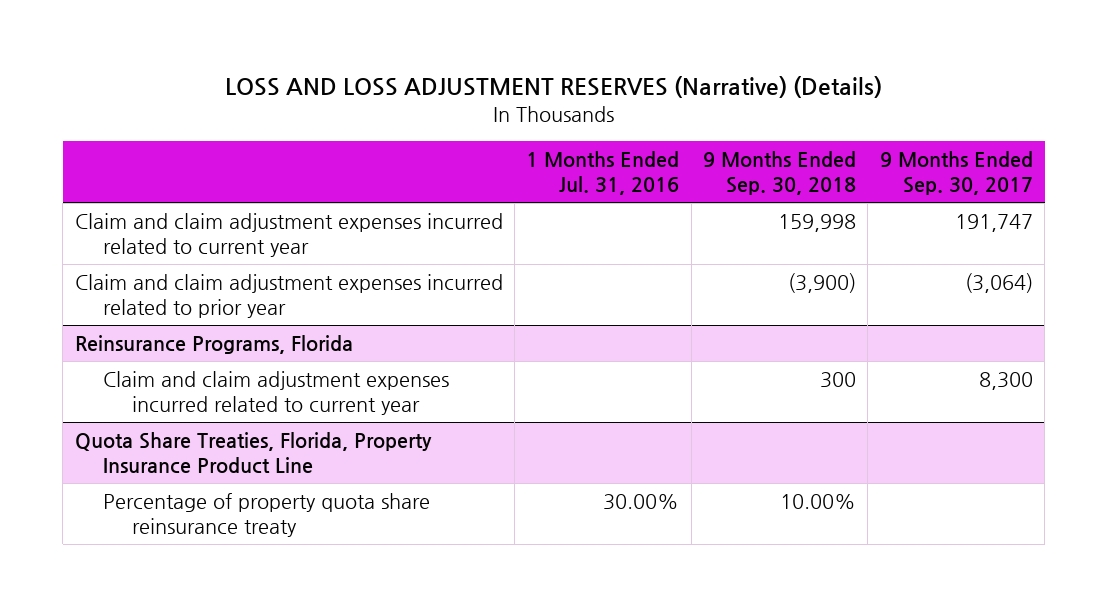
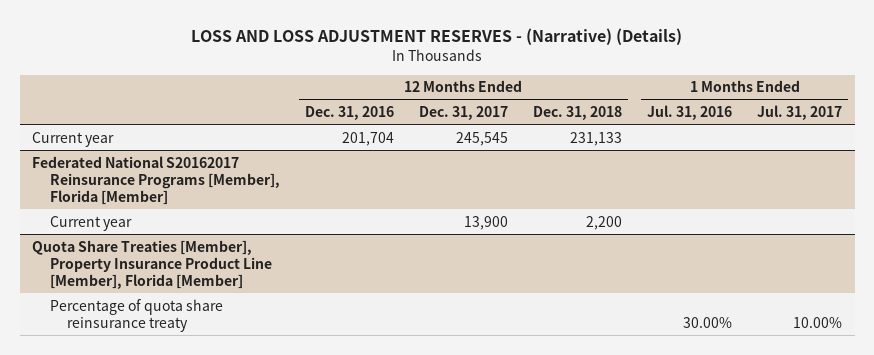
- LOSS AND LOSS ADJUSTMENT RESERVES (Narrative) (Details)
+ LOSS AND LOSS ADJUSTMENT RESERVES - (Narrative) (Details)
- | 1 Months Ended Jul. 31, 2016 | 9 Months Ended Sep. 30, 2018 | 9 Months Ended Sep. 30, 2017
+ | 12 Months Ended Dec. 31, 2016 | 12 Months Ended Dec. 31, 2017 | 12 Months Ended Dec. 31, 2018 | 1 Months Ended Jul. 31, 2016 | 1 Months Ended Jul. 31, 2017
- Claim and claim adjustment expenses incurred related to current year | | 159,998 | 191,747
- Claim and claim adjustment expenses incurred related to prior year | | (3,900) | (3,064)
- Reinsurance Programs, Florida
- Claim and claim adjustment expenses incurred related to current year | | 300 | 8,300
- Quota Share Treaties, Florida, Property Insurance Product Line
- Percentage of property quota share reinsurance treaty | 30.00% | 10.00% |
+ Current year | 201,704 | 245,545 | 231,133 | |
+ Federated National S20162017 Reinsurance Programs [Member], Florida [Member]
+ Current year | | 13,900 | 2,200 | |
+ Quota Share Treaties [Member], Property Insurance Product Line [Member], Florida [Member]
+ Percentage of quota share reinsurance treaty | | | | 30.00% | 10.00%

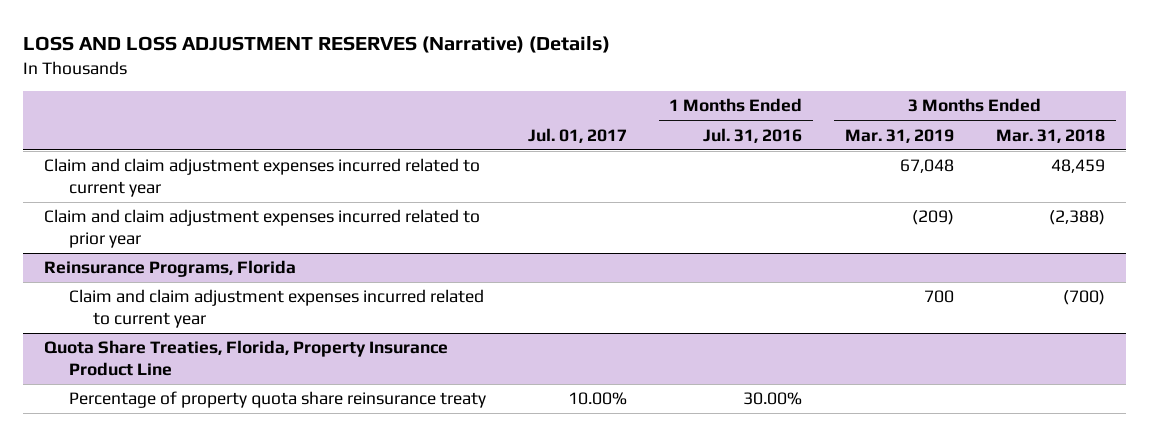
- LOSS AND LOSS ADJUSTMENT RESERVES - (Narrative) (Details)
+ LOSS AND LOSS ADJUSTMENT RESERVES (Narrative) (Details)
- | 12 Months Ended Dec. 31, 2016 | 12 Months Ended Dec. 31, 2017 | 12 Months Ended Dec. 31, 2018 | 1 Months Ended Jul. 31, 2016 | 1 Months Ended Jul. 31, 2017
+ | Jul. 01, 2017 | 1 Months Ended Jul. 31, 2016 | 3 Months Ended Mar. 31, 2019 | 3 Months Ended Mar. 31, 2018
- Current year | 201,704 | 245,545 | 231,133 | |
- Federated National S20162017 Reinsurance Programs [Member], Florida [Member]
- Current year | | 13,900 | 2,200 | |
- Quota Share Treaties [Member], Property Insurance Product Line [Member], Florida [Member]
- Percentage of quota share reinsurance treaty | | | | 30.00% | 10.00%
+ Claim and claim adjustment expenses incurred related to current year | | | 67,048 | 48,459
+ Claim and claim adjustment expenses incurred related to prior year | | | (209) | (2,388)
+ Reinsurance Programs, Florida
+ Claim and claim adjustment expenses incurred related to current year | | | 700 | (700)
+ Quota Share Treaties, Florida, Property Insurance Product Line
+ Percentage of property quota share reinsurance treaty | 10.00% | 30.00% | |

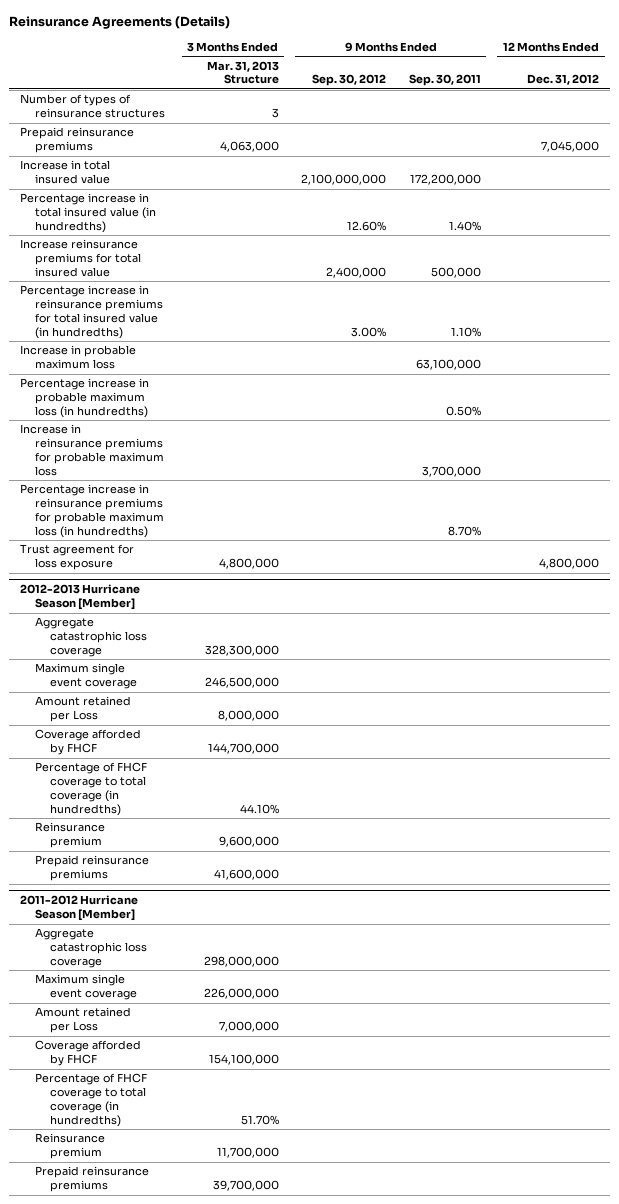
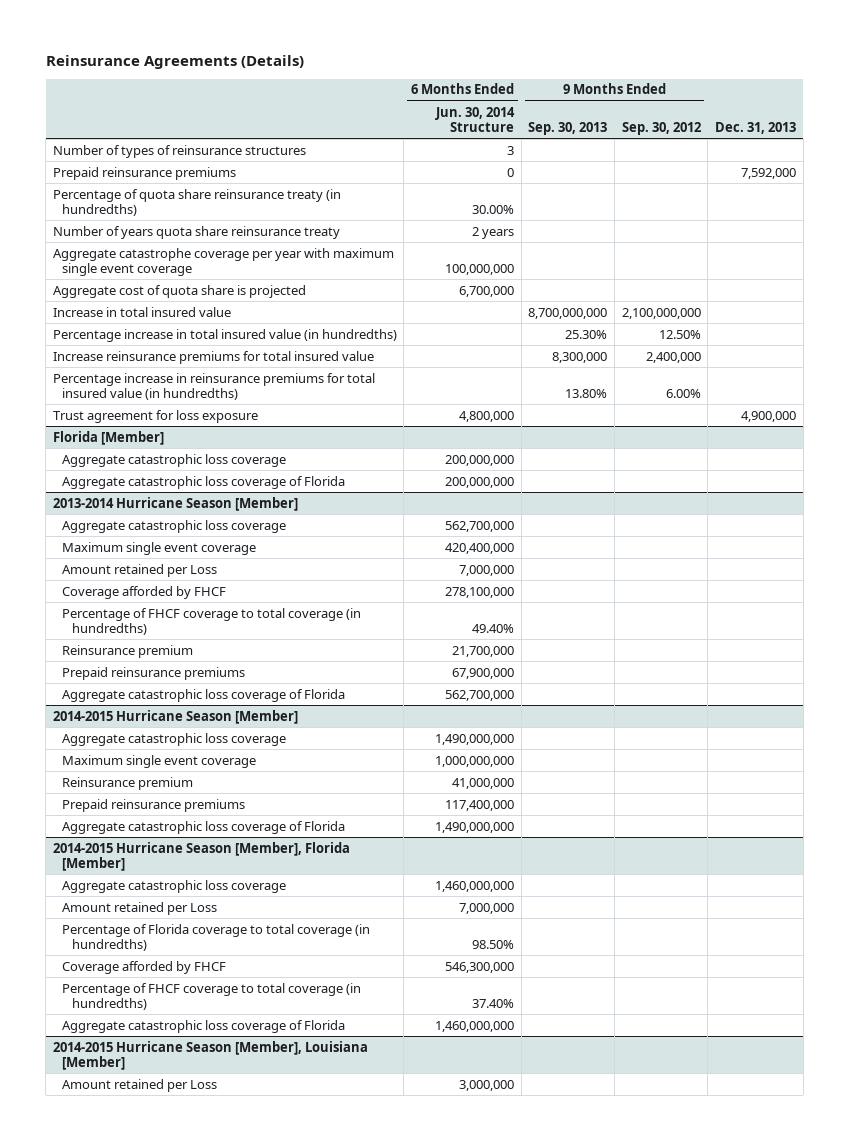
- | 3 Months Ended Mar. 31, 2013 Structure | 9 Months Ended Sep. 30, 2012 | 9 Months Ended Sep. 30, 2011 | 12 Months Ended Dec. 31, 2012
+ | 6 Months Ended Jun. 30, 2014 Structure | 9 Months Ended Sep. 30, 2013 | 9 Months Ended Sep. 30, 2012 | Dec. 31, 2013
+ Percentage of quota share reinsurance treaty (in hundredths) | 30.00% | | |
+ Number of years quota share reinsurance treaty | 2 years | | |
+ Aggregate catastrophe coverage per year with maximum single event coverage | 100,000,000 | | |
+ Aggregate cost of quota share is projected | 6,700,000 | | |
- Percentage increase in total insured value (in hundredths) | | 12.60% | 1.40% |
+ Percentage increase in total insured value (in hundredths) | | 25.30% | 12.50% |
- Percentage increase in reinsurance premiums for total insured value (in hundredths) | | 3.00% | 1.10% |
- Increase in probable maximum loss | | | 63,100,000 |
- Percentage increase in probable maximum loss (in hundredths) | | | 0.50% |
- Increase in reinsurance premiums for probable maximum loss | | | 3,700,000 |
- Percentage increase in reinsurance premiums for probable maximum loss (in hundredths) | | | 8.70% |
+ Percentage increase in reinsurance premiums for total insured value (in hundredths) | | 13.80% | 6.00% |
- 2012-2013 Hurricane Season [Member]
+ Florida [Member]
+ Aggregate catastrophic loss coverage | 200,000,000 | | |
+ Aggregate catastrophic loss coverage of Florida | 200,000,000 | | |
+ 2013-2014 Hurricane Season [Member]
- 2011-2012 Hurricane Season [Member]
- Aggregate catastrophic loss coverage | 298,000,000 | | |
- Maximum single event coverage | 226,000,000 | | |
- Amount retained per Loss | 7,000,000 | | |
- Coverage afforded by FHCF | 154,100,000 | | |
- Percentage of FHCF coverage to total coverage (in hundredths) | 51.70% | | |
- Reinsurance premium | 11,700,000 | | |
- Prepaid reinsurance premiums | 39,700,000 | | |
+ Aggregate catastrophic loss coverage of Florida | 562,700,000 | | |
+ 2014-2015 Hurricane Season [Member]
+ Aggregate catastrophic loss coverage | 1,490,000,000 | | |
+ Maximum single event coverage | 1,000,000,000 | | |
+ Reinsurance premium | 41,000,000 | | |
+ Prepaid reinsurance premiums | 117,400,000 | | |
+ Aggregate catastrophic loss coverage of Florida | 1,490,000,000 | | |
+ 2014-2015 Hurricane Season [Member], Florida [Member]
+ Aggregate catastrophic loss coverage | 1,460,000,000 | | |
+ Amount retained per Loss | 7,000,000 | | |
+ Percentage of Florida coverage to total coverage (in hundredths) | 98.50% | | |
+ Coverage afforded by FHCF | 546,300,000 | | |
+ Percentage of FHCF coverage to total coverage (in hundredths) | 37.40% | | |
+ Aggregate catastrophic loss coverage of Florida | 1,460,000,000 | | |
+ 2014-2015 Hurricane Season [Member], Louisiana [Member]
+ Amount retained per Loss | 3,000,000 | | |

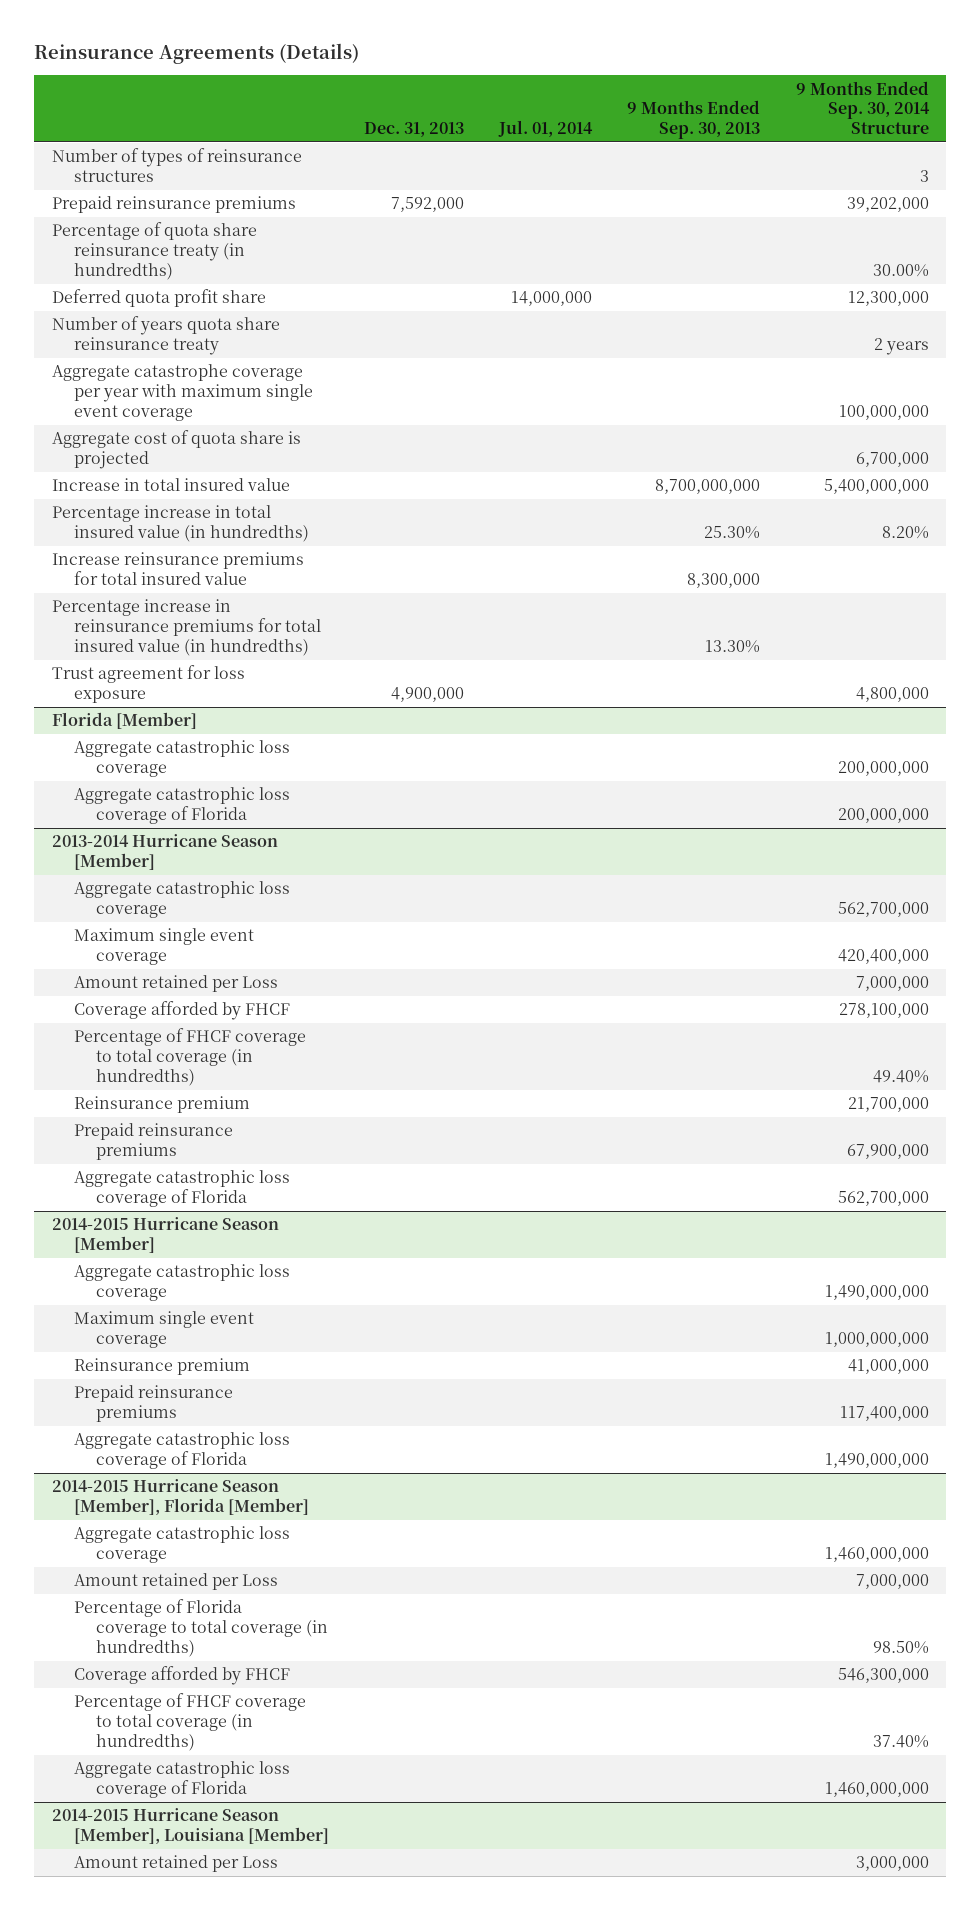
- | 6 Months Ended Jun. 30, 2014 Structure | 9 Months Ended Sep. 30, 2013 | 9 Months Ended Sep. 30, 2012 | Dec. 31, 2013
+ | Dec. 31, 2013 | Jul. 01, 2014 | 9 Months Ended Sep. 30, 2013 | 9 Months Ended Sep. 30, 2014 Structure
+ Deferred quota profit share | | 14,000,000 | | 12,300,000
- Percentage increase in reinsurance premiums for total insured value (in hundredths) | | 13.80% | 6.00% |
+ Percentage increase in reinsurance premiums for total insured value (in hundredths) | | | 13.30% |

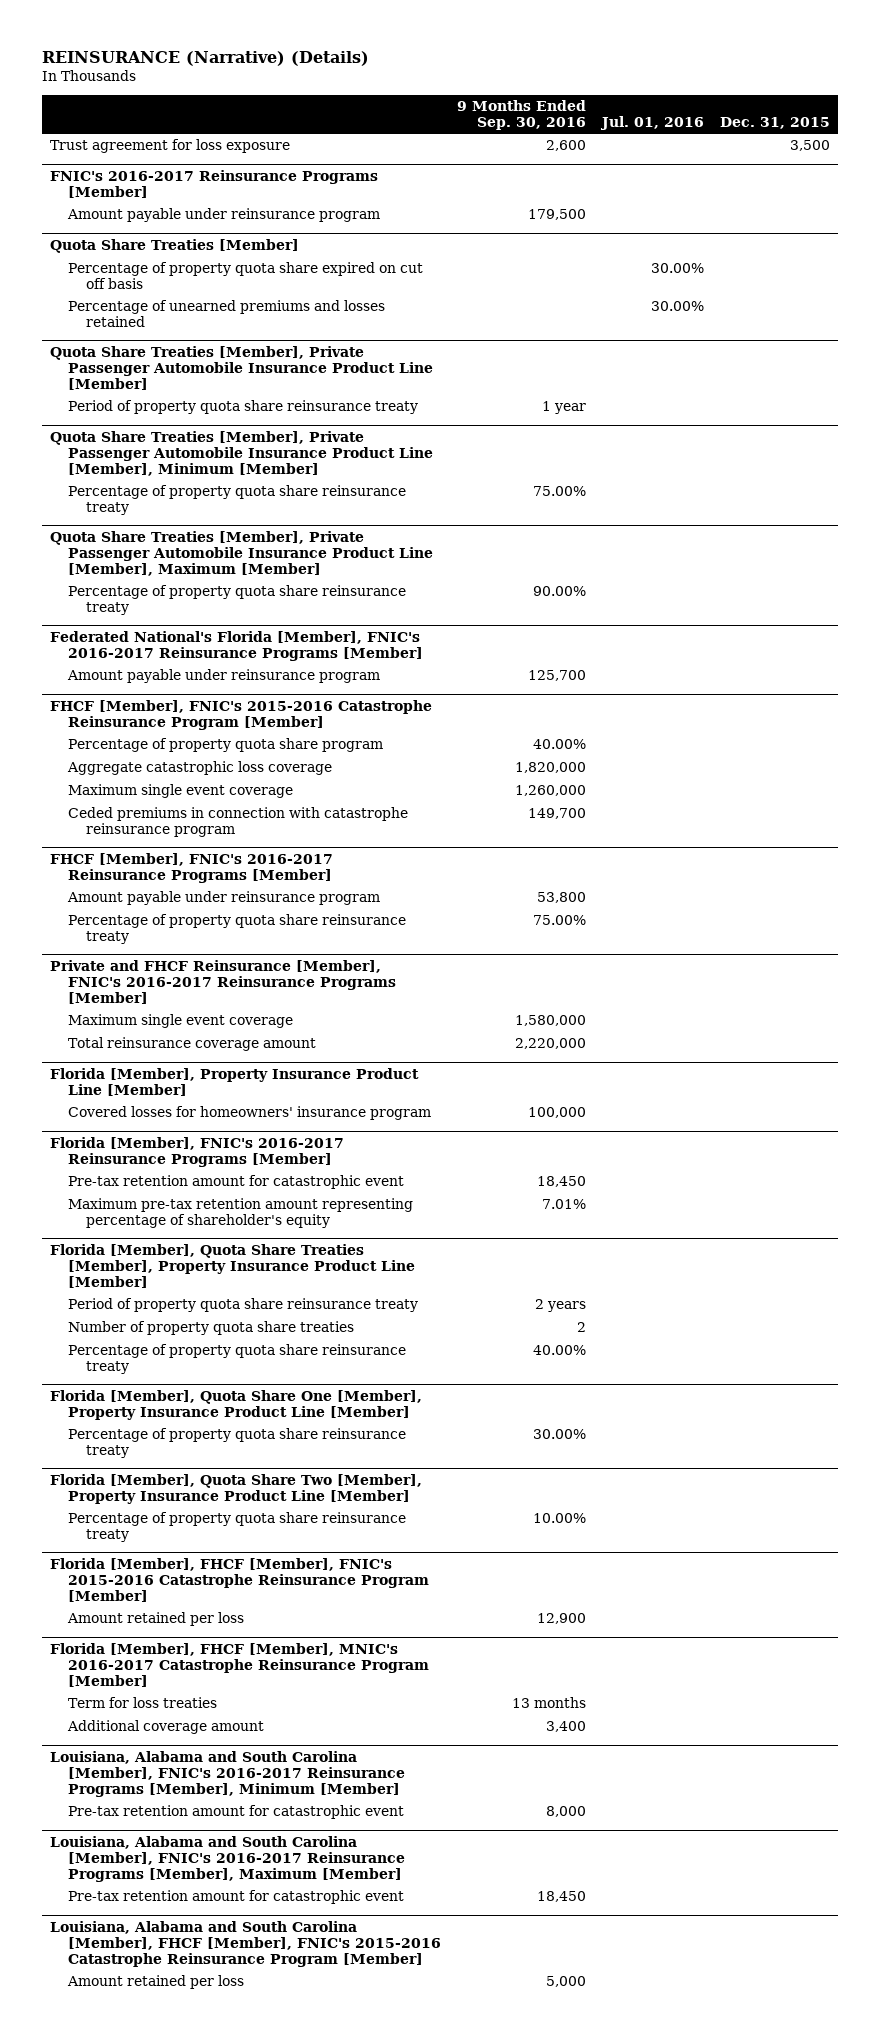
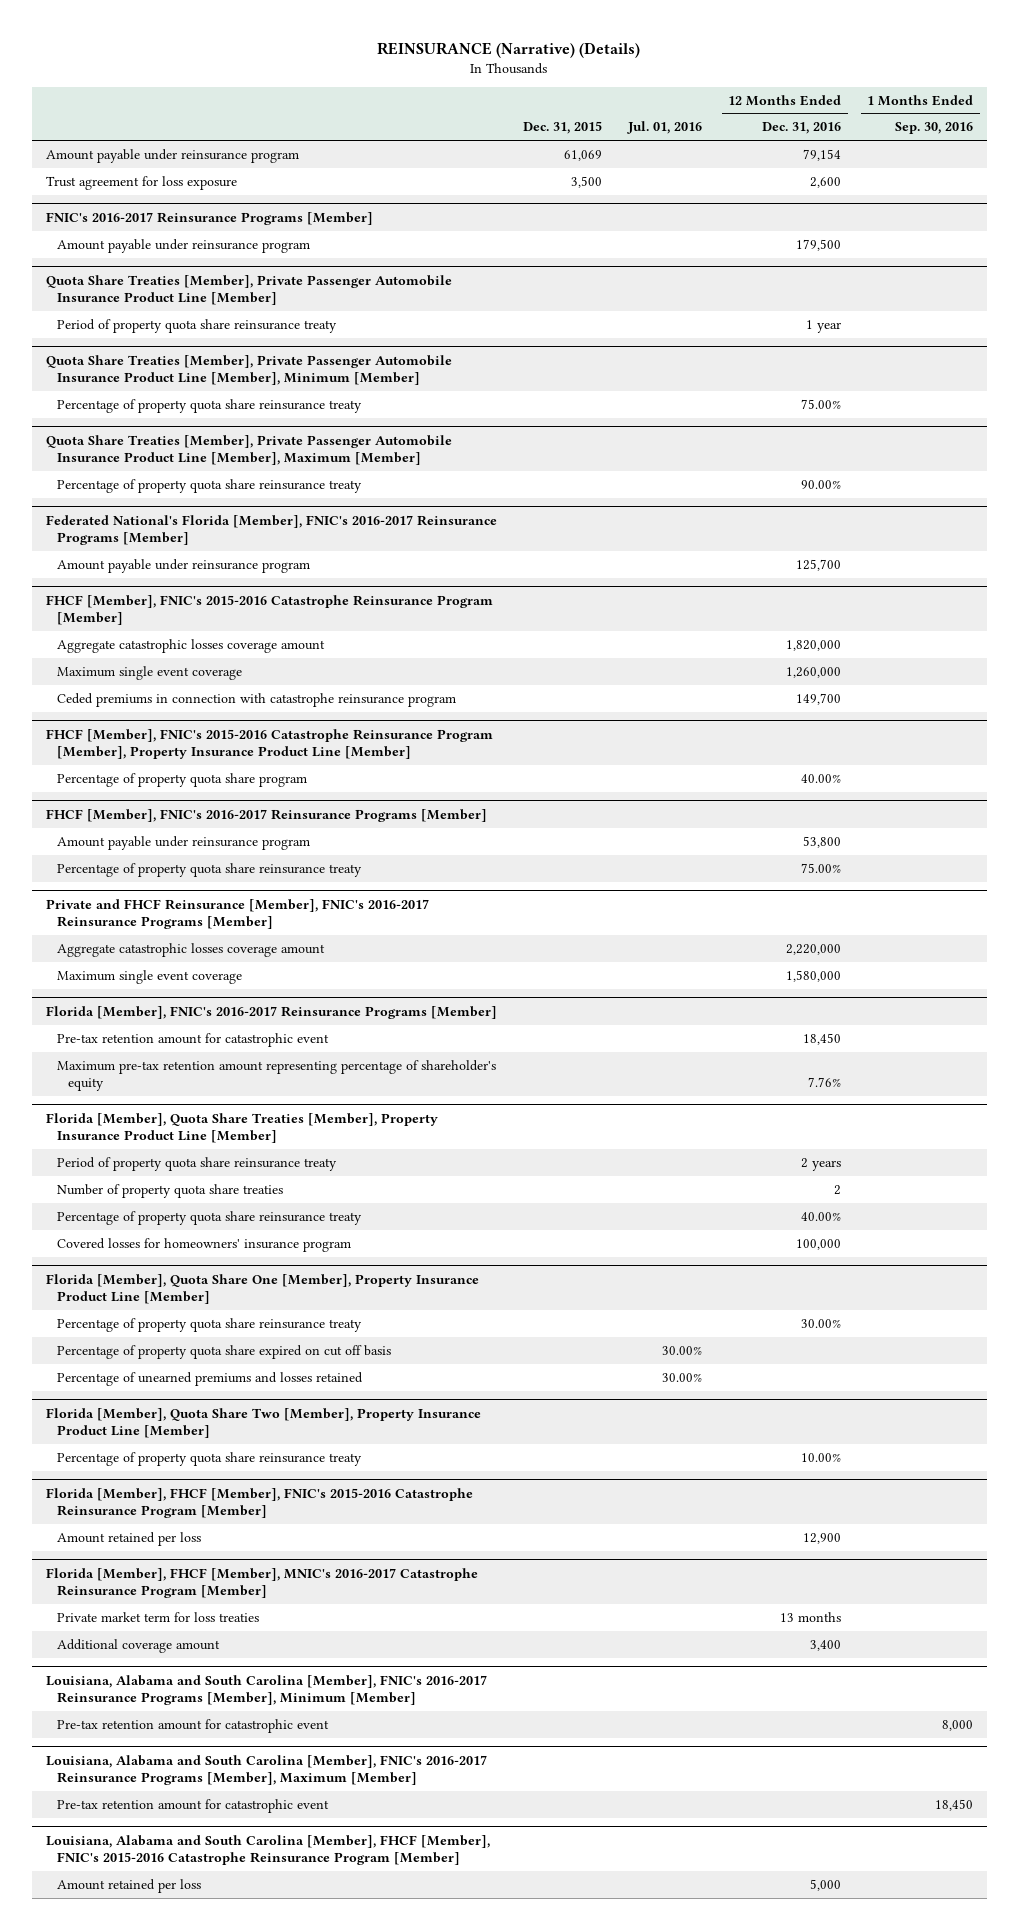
- | 9 Months Ended Sep. 30, 2016 | Jul. 01, 2016 | Dec. 31, 2015
+ | Dec. 31, 2015 | Jul. 01, 2016 | 12 Months Ended Dec. 31, 2016 | 1 Months Ended Sep. 30, 2016
+ Amount payable under reinsurance program | 61,069 | | 79,154 |
- Quota Share Treaties [Member]
- Percentage of property quota share expired on cut off basis | | 30.00% |
- Percentage of unearned premiums and losses retained | | 30.00% |
@ FHCF [Member], FNIC's 2015-2016 Catastrophe Reinsurance Program [Member]
- Percentage of property quota share program | 40.00% | |
- Aggregate catastrophic loss coverage | 1,820,000 | |
+ Aggregate catastrophic losses coverage amount | | | 1,820,000 |
+ FHCF [Member], FNIC's 2015-2016 Catastrophe Reinsurance Program [Member], Property Insurance Product Line [Member]
+ Percentage of property quota share program | | | 40.00% |
@ Private and FHCF Reinsurance [Member], FNIC's 2016-2017 Reinsurance Programs [Member]
+ Aggregate catastrophic losses coverage amount | | | 2,220,000 |
- Total reinsurance coverage amount | 2,220,000 | |
- Florida [Member], Property Insurance Product Line [Member]
- Covered losses for homeowners' insurance program | 100,000 | |
@ Florida [Member], Quota Share Treaties [Member], Property Insurance Product Line [Member]
+ Covered losses for homeowners' insurance program | | | 100,000 |
@ Florida [Member], Quota Share One [Member], Property Insurance Product Line [Member]
+ Percentage of property quota share expired on cut off basis | | 30.00% | |
+ Percentage of unearned premiums and losses retained | | 30.00% | |
@ Florida [Member], FHCF [Member], MNIC's 2016-2017 Catastrophe Reinsurance Program [Member]
- Term for loss treaties | 13 months | |
+ Private market term for loss treaties | | | 13 months |

